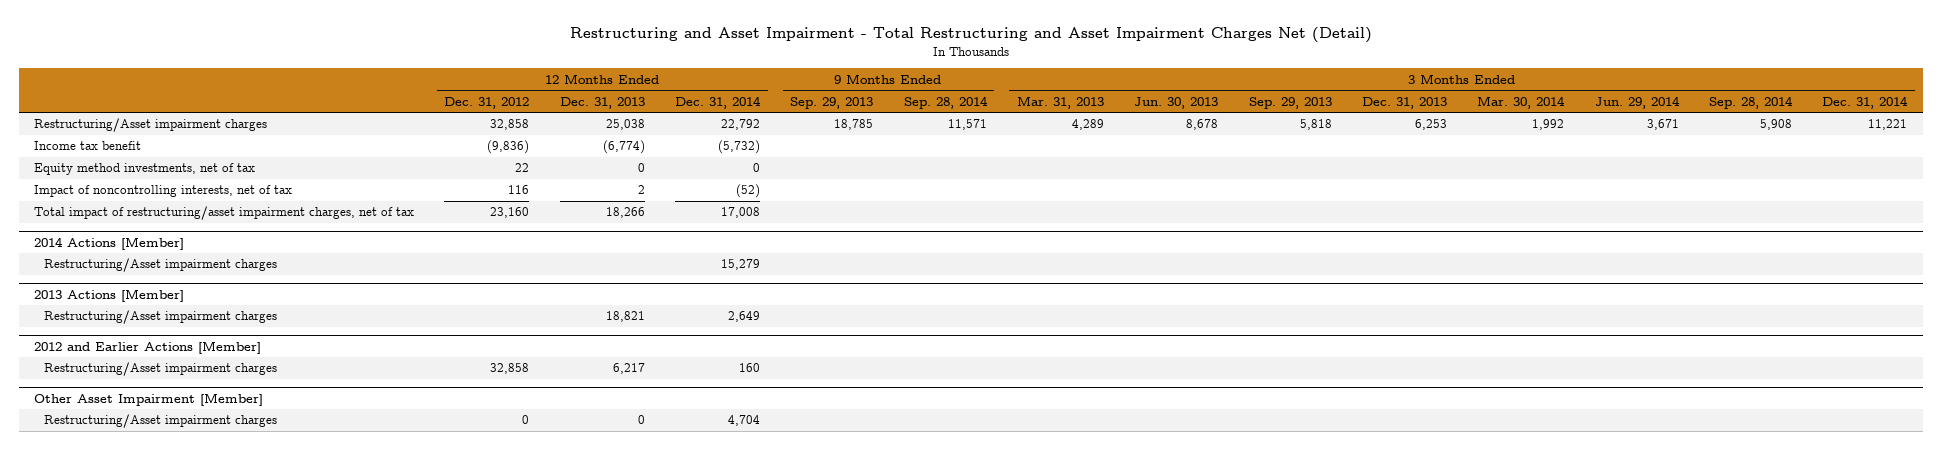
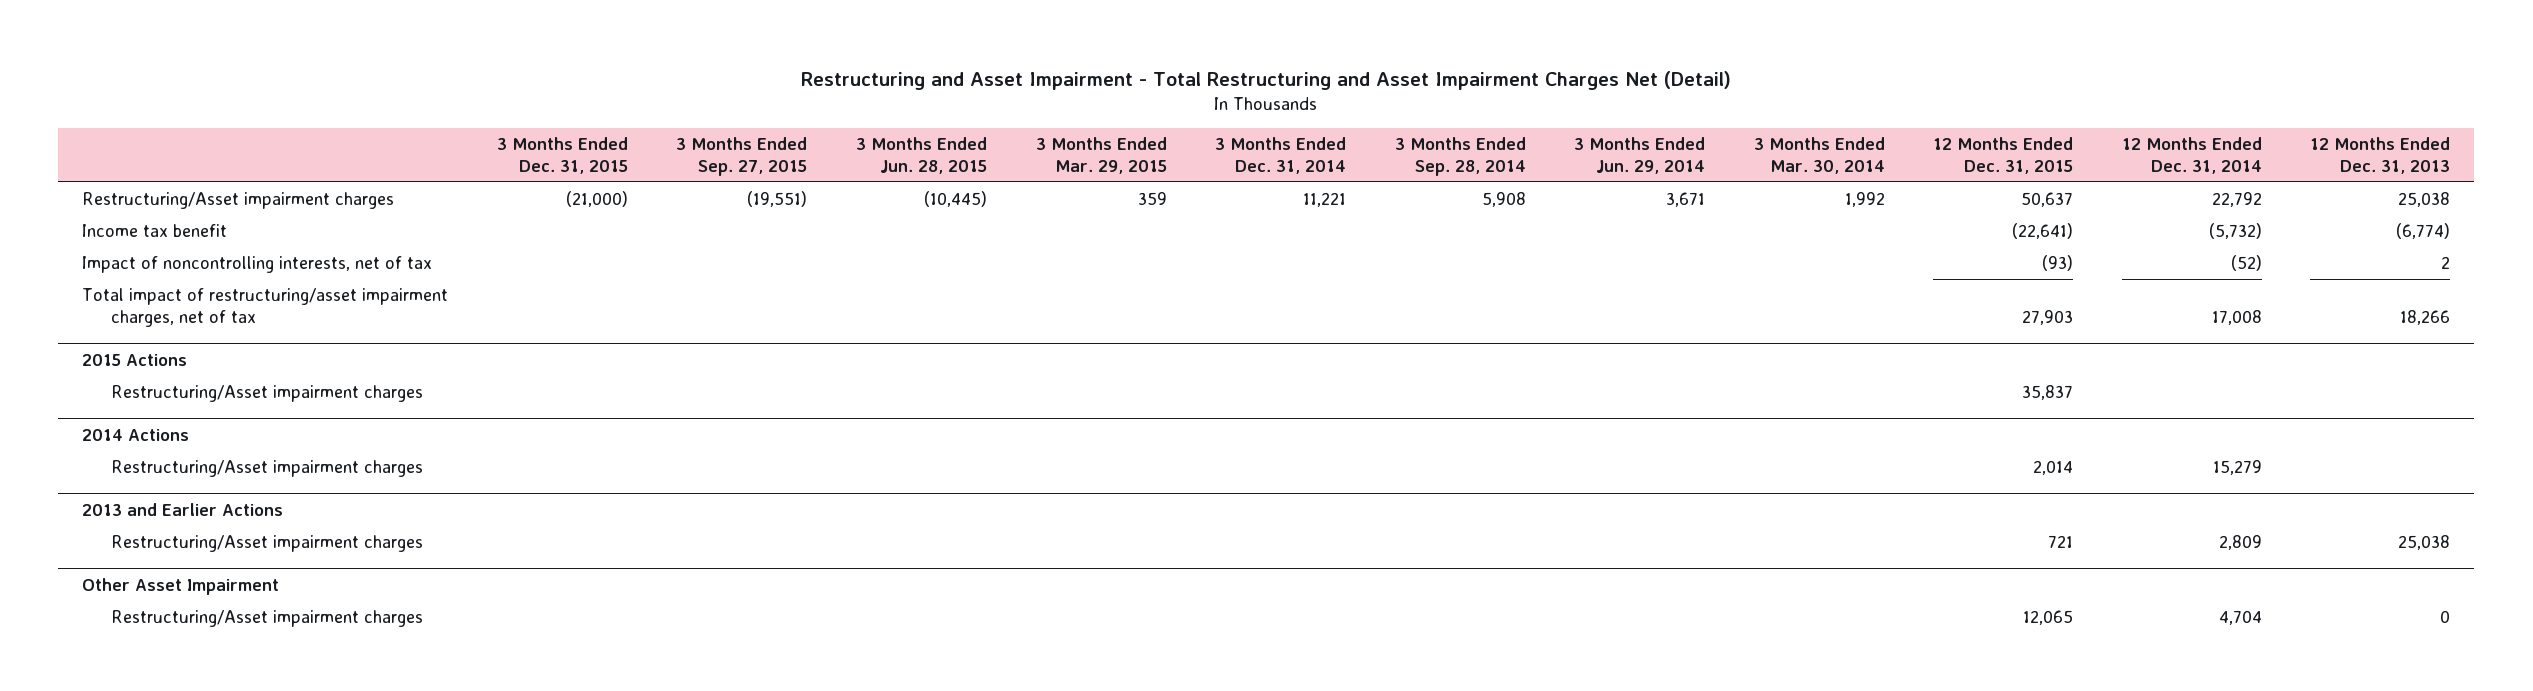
- | 12 Months Ended Dec. 31, 2012 | 12 Months Ended Dec. 31, 2013 | 12 Months Ended Dec. 31, 2014 | 9 Months Ended Sep. 29, 2013 | 9 Months Ended Sep. 28, 2014 | 3 Months Ended Mar. 31, 2013 | 3 Months Ended Jun. 30, 2013 | 3 Months Ended Sep. 29, 2013 | 3 Months Ended Dec. 31, 2013 | 3 Months Ended Mar. 30, 2014 | 3 Months Ended Jun. 29, 2014 | 3 Months Ended Sep. 28, 2014 | 3 Months Ended Dec. 31, 2014
+ | 3 Months Ended Dec. 31, 2015 | 3 Months Ended Sep. 27, 2015 | 3 Months Ended Jun. 28, 2015 | 3 Months Ended Mar. 29, 2015 | 3 Months Ended Dec. 31, 2014 | 3 Months Ended Sep. 28, 2014 | 3 Months Ended Jun. 29, 2014 | 3 Months Ended Mar. 30, 2014 | 12 Months Ended Dec. 31, 2015 | 12 Months Ended Dec. 31, 2014 | 12 Months Ended Dec. 31, 2013
- Equity method investments, net of tax | 22 | 0 | 0 | | | | | | | | | |
- 2014 Actions [Member]
+ 2015 Actions
+ Restructuring/Asset impairment charges | | | | | | | | | 35,837 | |
+ 2014 Actions
- 2013 Actions [Member]
- Restructuring/Asset impairment charges | | 18,821 | 2,649 | | | | | | | | | |
- 2012 and Earlier Actions [Member]
- Restructuring/Asset impairment charges | 32,858 | 6,217 | 160 | | | | | | | | | |
- Other Asset Impairment [Member]
+ 2013 and Earlier Actions
+ Restructuring/Asset impairment charges | | | | | | | | | 721 | 2,809 | 25,038
+ Other Asset Impairment

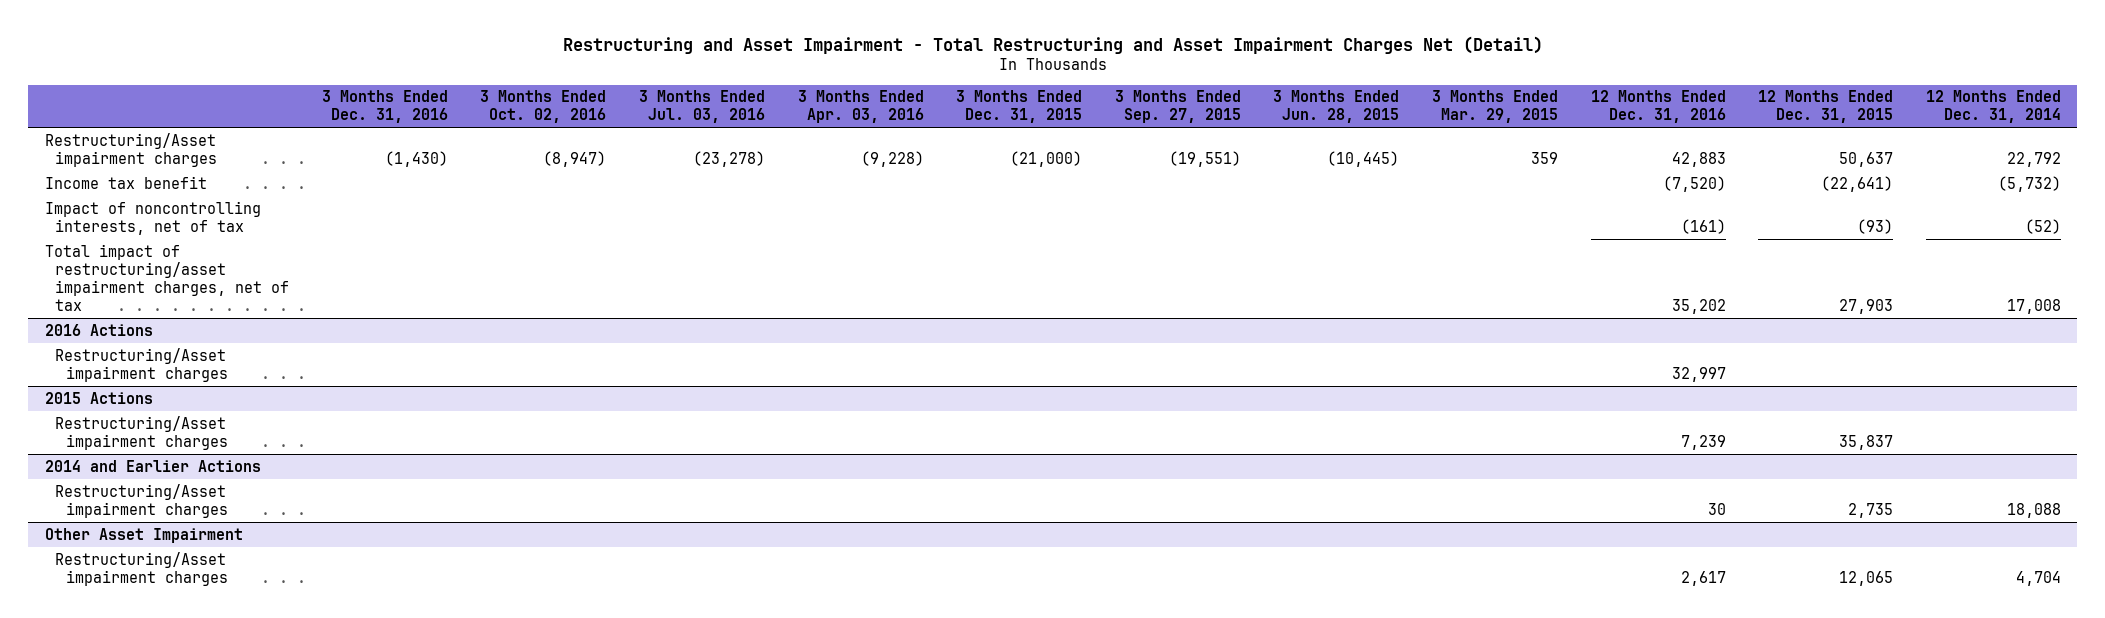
- | 3 Months Ended Dec. 31, 2015 | 3 Months Ended Sep. 27, 2015 | 3 Months Ended Jun. 28, 2015 | 3 Months Ended Mar. 29, 2015 | 3 Months Ended Dec. 31, 2014 | 3 Months Ended Sep. 28, 2014 | 3 Months Ended Jun. 29, 2014 | 3 Months Ended Mar. 30, 2014 | 12 Months Ended Dec. 31, 2015 | 12 Months Ended Dec. 31, 2014 | 12 Months Ended Dec. 31, 2013
+ | 3 Months Ended Dec. 31, 2016 | 3 Months Ended Oct. 02, 2016 | 3 Months Ended Jul. 03, 2016 | 3 Months Ended Apr. 03, 2016 | 3 Months Ended Dec. 31, 2015 | 3 Months Ended Sep. 27, 2015 | 3 Months Ended Jun. 28, 2015 | 3 Months Ended Mar. 29, 2015 | 12 Months Ended Dec. 31, 2016 | 12 Months Ended Dec. 31, 2015 | 12 Months Ended Dec. 31, 2014
+ 2016 Actions
+ Restructuring/Asset impairment charges | | | | | | | | | 32,997 | |
- 2014 Actions
- Restructuring/Asset impairment charges | | | | | | | | | 2,014 | 15,279 |
- 2013 and Earlier Actions
- Restructuring/Asset impairment charges | | | | | | | | | 721 | 2,809 | 25,038
+ 2014 and Earlier Actions
+ Restructuring/Asset impairment charges | | | | | | | | | 30 | 2,735 | 18,088

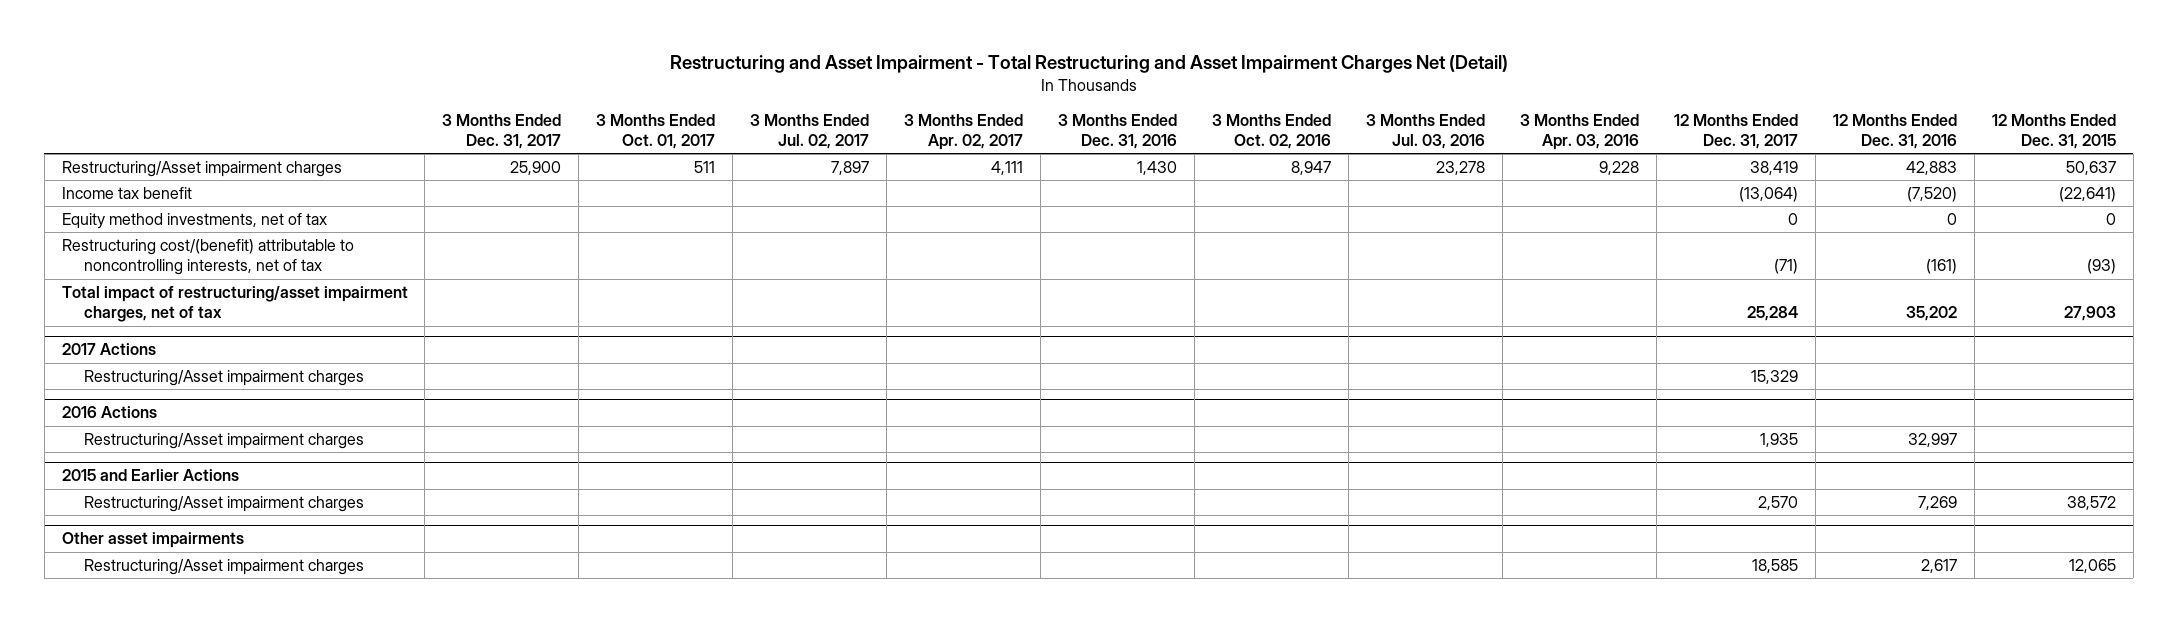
- | 3 Months Ended Dec. 31, 2016 | 3 Months Ended Oct. 02, 2016 | 3 Months Ended Jul. 03, 2016 | 3 Months Ended Apr. 03, 2016 | 3 Months Ended Dec. 31, 2015 | 3 Months Ended Sep. 27, 2015 | 3 Months Ended Jun. 28, 2015 | 3 Months Ended Mar. 29, 2015 | 12 Months Ended Dec. 31, 2016 | 12 Months Ended Dec. 31, 2015 | 12 Months Ended Dec. 31, 2014
+ | 3 Months Ended Dec. 31, 2017 | 3 Months Ended Oct. 01, 2017 | 3 Months Ended Jul. 02, 2017 | 3 Months Ended Apr. 02, 2017 | 3 Months Ended Dec. 31, 2016 | 3 Months Ended Oct. 02, 2016 | 3 Months Ended Jul. 03, 2016 | 3 Months Ended Apr. 03, 2016 | 12 Months Ended Dec. 31, 2017 | 12 Months Ended Dec. 31, 2016 | 12 Months Ended Dec. 31, 2015
- Restructuring/Asset impairment charges | (1,430) | (8,947) | (23,278) | (9,228) | (21,000) | (19,551) | (10,445) | 359 | 42,883 | 50,637 | 22,792
+ Restructuring/Asset impairment charges | 25,900 | 511 | 7,897 | 4,111 | 1,430 | 8,947 | 23,278 | 9,228 | 38,419 | 42,883 | 50,637
- Impact of noncontrolling interests, net of tax | | | | | | | | | (161) | (93) | (52)
+ Equity method investments, net of tax | | | | | | | | | 0 | 0 | 0
+ Restructuring cost/(benefit) attributable to noncontrolling interests, net of tax | | | | | | | | | (71) | (161) | (93)
+ 2017 Actions
+ Restructuring/Asset impairment charges | | | | | | | | | 15,329 | |
- 2015 Actions
- Restructuring/Asset impairment charges | | | | | | | | | 7,239 | 35,837 |
- 2014 and Earlier Actions
- Restructuring/Asset impairment charges | | | | | | | | | 30 | 2,735 | 18,088
- Other Asset Impairment
+ 2015 and Earlier Actions
+ Restructuring/Asset impairment charges | | | | | | | | | 2,570 | 7,269 | 38,572
+ Other asset impairments

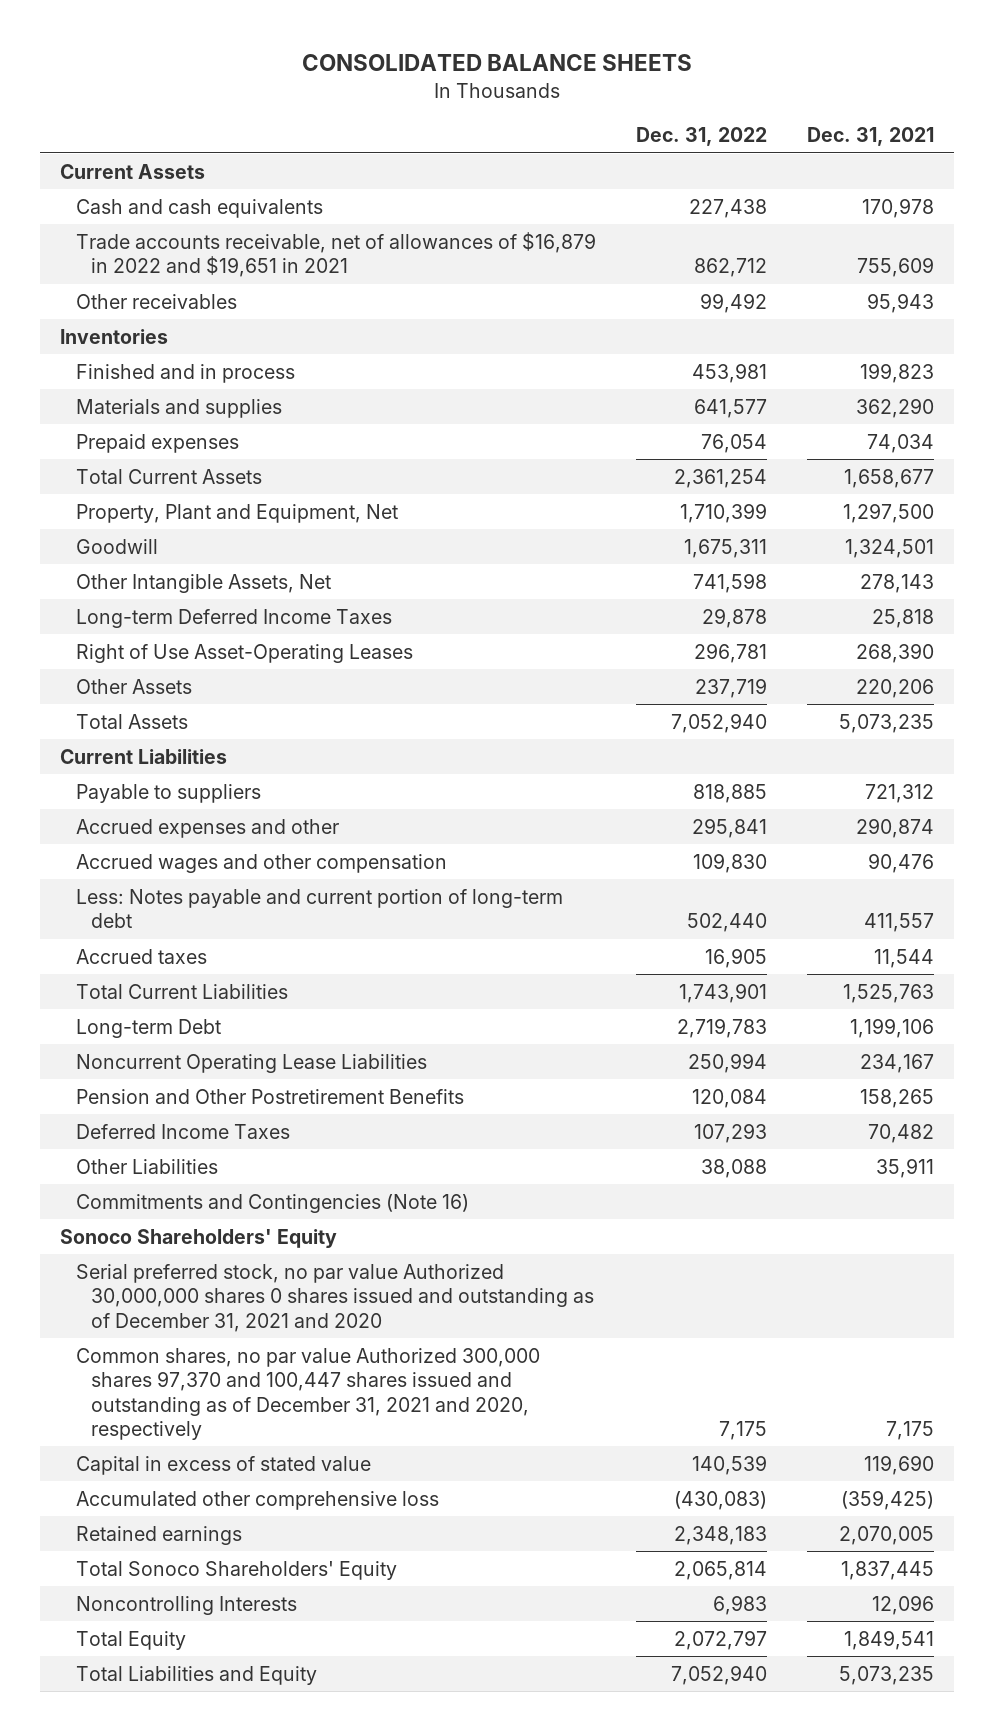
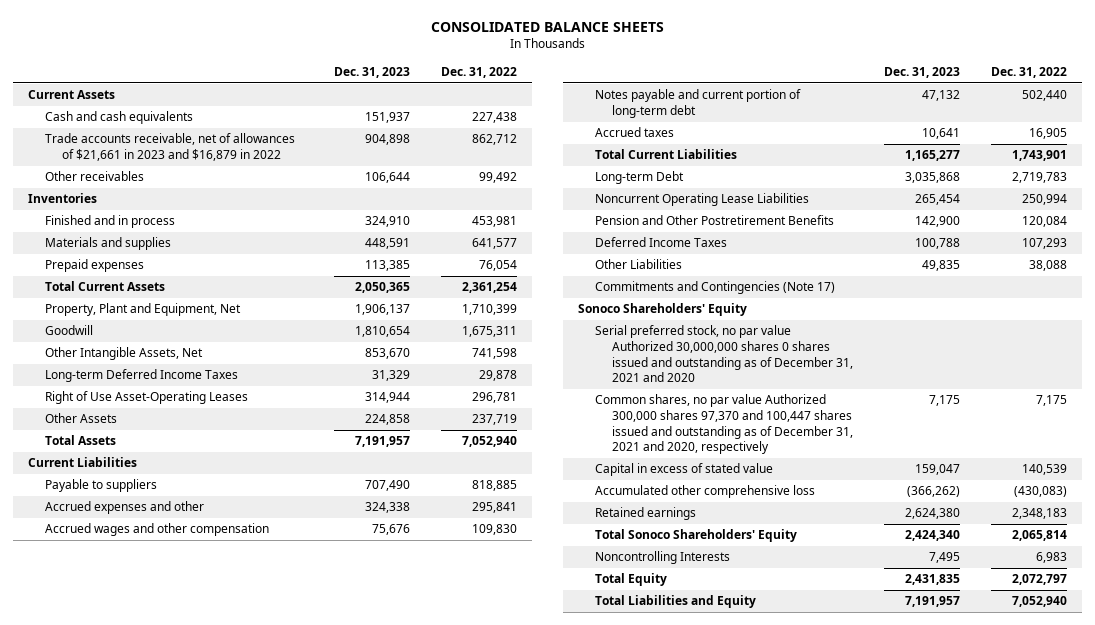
- | Dec. 31, 2022 | Dec. 31, 2021
+ | Dec. 31, 2023 | Dec. 31, 2022
- Trade accounts receivable, net of allowances of $16,879 in 2022 and $19,651 in 2021 | 862,712 | 755,609
+ Trade accounts receivable, net of allowances of $21,661 in 2023 and $16,879 in 2022 | 904,898 | 862,712
- Less: Notes payable and current portion of long-term debt | 502,440 | 411,557
+ Notes payable and current portion of long-term debt | 47,132 | 502,440
- Commitments and Contingencies (Note 16)
+ Commitments and Contingencies (Note 17)

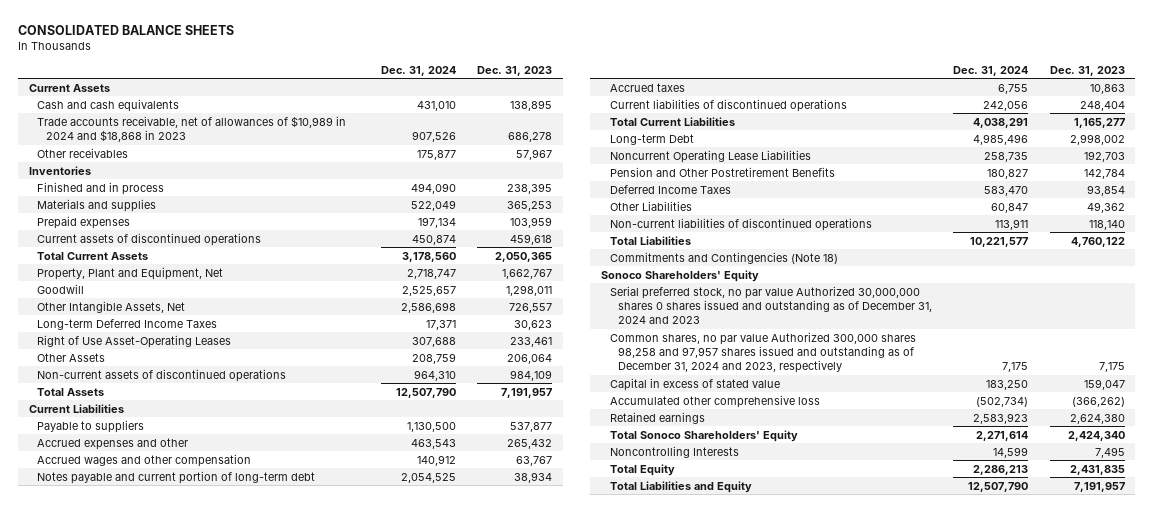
- | Dec. 31, 2023 | Dec. 31, 2022
+ | Dec. 31, 2024 | Dec. 31, 2023
- Cash and cash equivalents | 151,937 | 227,438
- Trade accounts receivable, net of allowances of $21,661 in 2023 and $16,879 in 2022 | 904,898 | 862,712
- Other receivables | 106,644 | 99,492
+ Cash and cash equivalents | 431,010 | 138,895
+ Trade accounts receivable, net of allowances of $10,989 in 2024 and $18,868 in 2023 | 907,526 | 686,278
+ Other receivables | 175,877 | 57,967
- Finished and in process | 324,910 | 453,981
- Materials and supplies | 448,591 | 641,577
- Prepaid expenses | 113,385 | 76,054
+ Finished and in process | 494,090 | 238,395
+ Materials and supplies | 522,049 | 365,253
+ Prepaid expenses | 197,134 | 103,959
+ Current assets of discontinued operations | 450,874 | 459,618
- Property, Plant and Equipment, Net | 1,906,137 | 1,710,399
- Goodwill | 1,810,654 | 1,675,311
- Other Intangible Assets, Net | 853,670 | 741,598
- Long-term Deferred Income Taxes | 31,329 | 29,878
- Right of Use Asset-Operating Leases | 314,944 | 296,781
- Other Assets | 224,858 | 237,719
+ Property, Plant and Equipment, Net | 2,718,747 | 1,662,767
+ Goodwill | 2,525,657 | 1,298,011
+ Other Intangible Assets, Net | 2,586,698 | 726,557
+ Long-term Deferred Income Taxes | 17,371 | 30,623
+ Right of Use Asset-Operating Leases | 307,688 | 233,461
+ Other Assets | 208,759 | 206,064
+ Non-current assets of discontinued operations | 964,310 | 984,109
- Payable to suppliers | 707,490 | 818,885
- Accrued expenses and other | 324,338 | 295,841
- Accrued wages and other compensation | 75,676 | 109,830
- Notes payable and current portion of long-term debt | 47,132 | 502,440
- Accrued taxes | 10,641 | 16,905
+ Payable to suppliers | 1,130,500 | 537,877
+ Accrued expenses and other | 463,543 | 265,432
+ Accrued wages and other compensation | 140,912 | 63,767
+ Notes payable and current portion of long-term debt | 2,054,525 | 38,934
+ Accrued taxes | 6,755 | 10,863
+ Current liabilities of discontinued operations | 242,056 | 248,404
- Long-term Debt | 3,035,868 | 2,719,783
- Noncurrent Operating Lease Liabilities | 265,454 | 250,994
- Pension and Other Postretirement Benefits | 142,900 | 120,084
- Deferred Income Taxes | 100,788 | 107,293
- Other Liabilities | 49,835 | 38,088
- Commitments and Contingencies (Note 17)
+ Long-term Debt | 4,985,496 | 2,998,002
+ Noncurrent Operating Lease Liabilities | 258,735 | 192,703
+ Pension and Other Postretirement Benefits | 180,827 | 142,784
+ Deferred Income Taxes | 583,470 | 93,854
+ Other Liabilities | 60,847 | 49,362
+ Non-current liabilities of discontinued operations | 113,911 | 118,140
+ Total Liabilities | 10,221,577 | 4,760,122
+ Commitments and Contingencies (Note 18)
- Serial preferred stock, no par value Authorized 30,000,000 shares 0 shares issued and outstanding as of December 31, 2021 and 2020
- Common shares, no par value Authorized 300,000 shares 97,370 and 100,447 shares issued and outstanding as of December 31, 2021 and 2020, respectively | 7,175 | 7,175
+ Serial preferred stock, no par value Authorized 30,000,000 shares 0 shares issued and outstanding as of December 31, 2024 and 2023
+ Common shares, no par value Authorized 300,000 shares 98,258 and 97,957 shares issued and outstanding as of December 31, 2024 and 2023, respectively | 7,175 | 7,175

